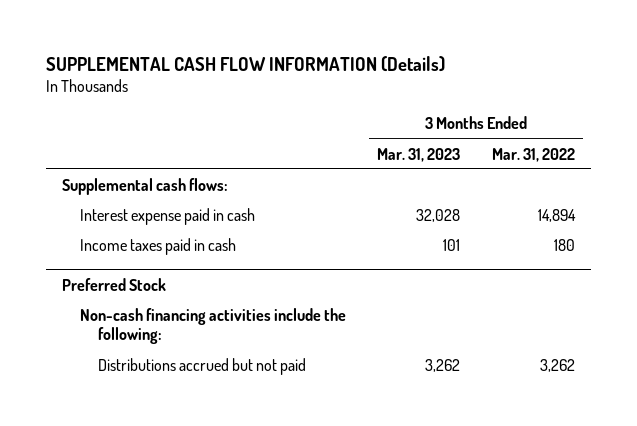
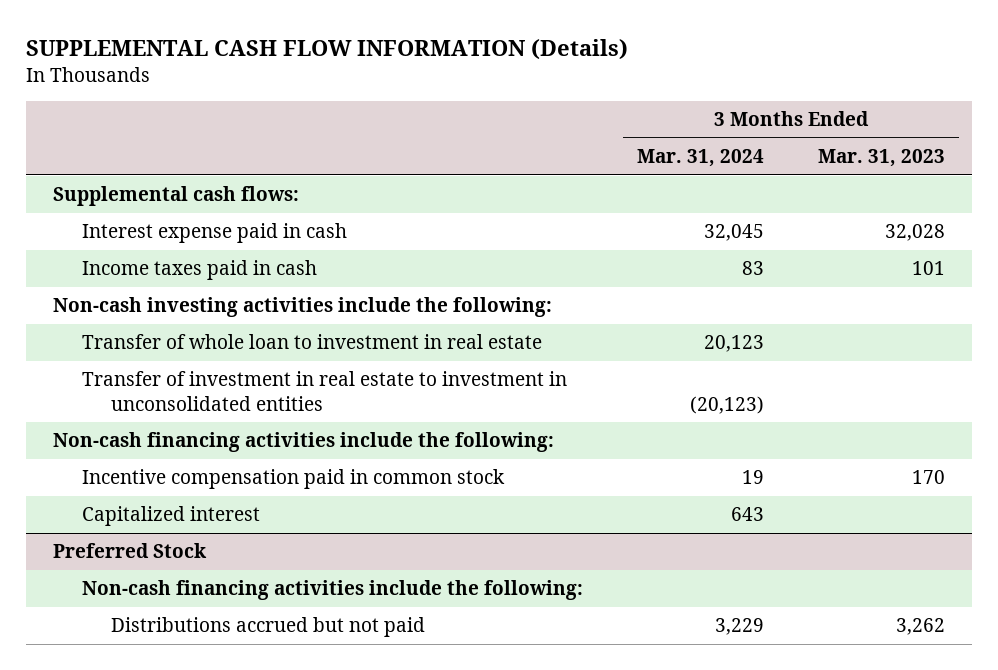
- | 3 Months Ended Mar. 31, 2023 | 3 Months Ended Mar. 31, 2022
+ | 3 Months Ended Mar. 31, 2024 | 3 Months Ended Mar. 31, 2023
+ Non-cash investing activities include the following:
+ Transfer of whole loan to investment in real estate | 20,123 |
+ Transfer of investment in real estate to investment in unconsolidated entities | (20,123) |
+ Non-cash financing activities include the following:
+ Incentive compensation paid in common stock | 19 | 170
+ Capitalized interest | 643 |

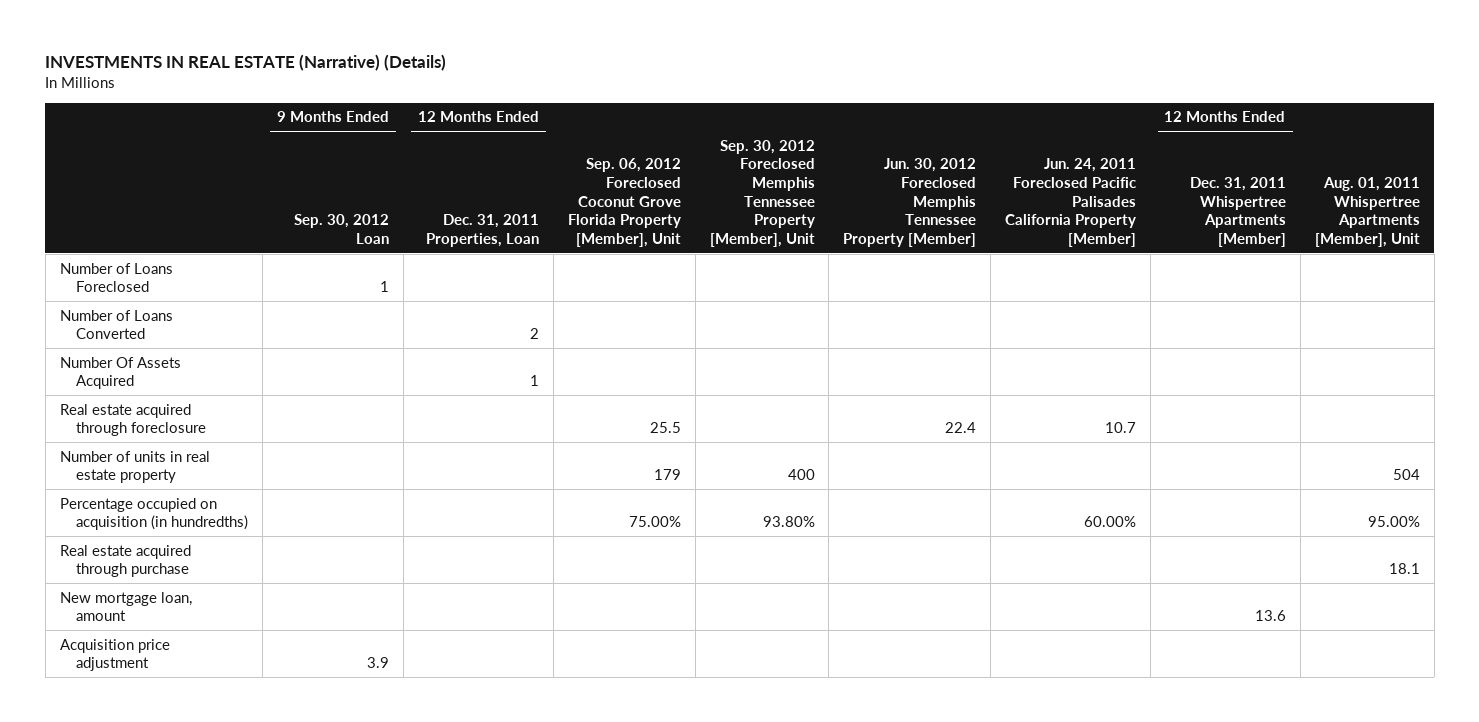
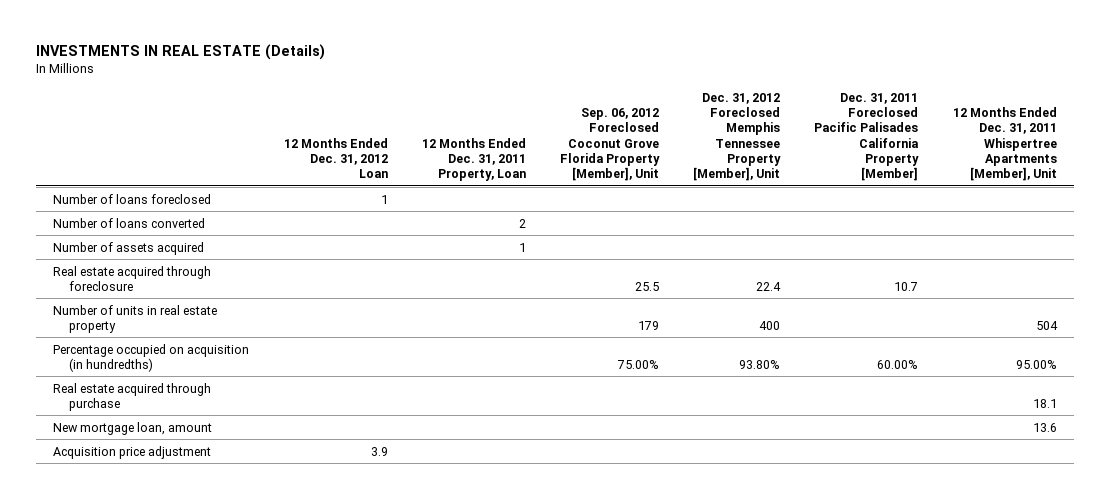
- INVESTMENTS IN REAL ESTATE (Narrative) (Details)
+ INVESTMENTS IN REAL ESTATE (Details)
- | 9 Months Ended Sep. 30, 2012 Loan | 12 Months Ended Dec. 31, 2011 Properties, Loan | Sep. 06, 2012 Foreclosed Coconut Grove Florida Property [Member], Unit | Sep. 30, 2012 Foreclosed Memphis Tennessee Property [Member], Unit | Jun. 30, 2012 Foreclosed Memphis Tennessee Property [Member] | Jun. 24, 2011 Foreclosed Pacific Palisades California Property [Member] | 12 Months Ended Dec. 31, 2011 Whispertree Apartments [Member] | Aug. 01, 2011 Whispertree Apartments [Member], Unit
+ | 12 Months Ended Dec. 31, 2012 Loan | 12 Months Ended Dec. 31, 2011 Property, Loan | Sep. 06, 2012 Foreclosed Coconut Grove Florida Property [Member], Unit | Dec. 31, 2012 Foreclosed Memphis Tennessee Property [Member], Unit | Dec. 31, 2011 Foreclosed Pacific Palisades California Property [Member] | 12 Months Ended Dec. 31, 2011 Whispertree Apartments [Member], Unit
- Number of Loans Foreclosed | 1 | | | | | | |
- Number of Loans Converted | | 2 | | | | | |
- Number Of Assets Acquired | | 1 | | | | | |
+ Number of loans foreclosed | 1 | | | | |
+ Number of loans converted | | 2 | | | |
+ Number of assets acquired | | 1 | | | |

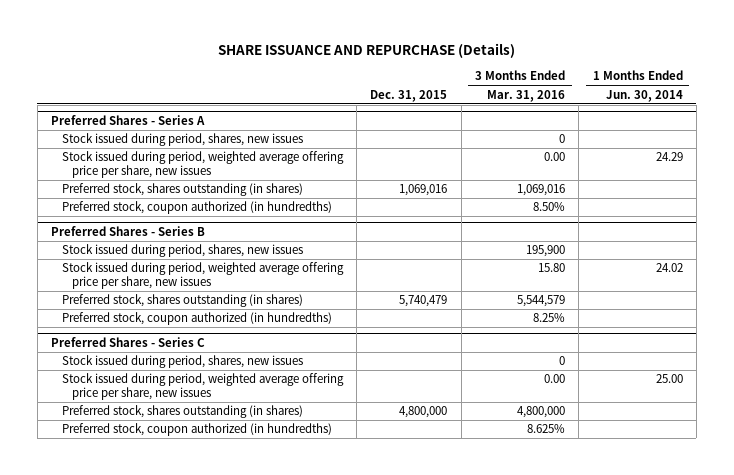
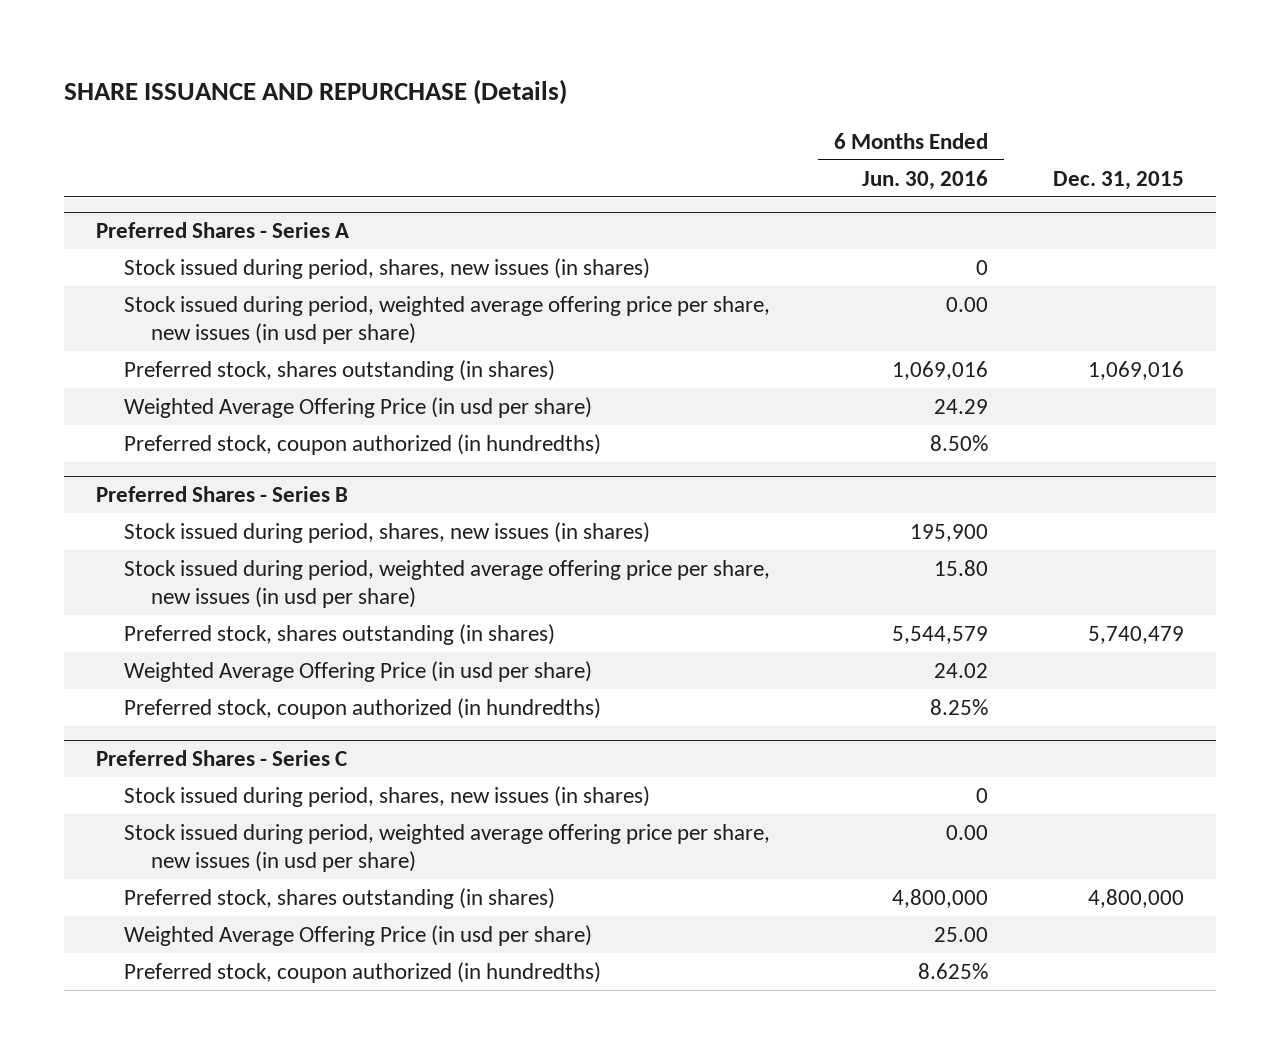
- | Dec. 31, 2015 | 3 Months Ended Mar. 31, 2016 | 1 Months Ended Jun. 30, 2014
+ | 6 Months Ended Jun. 30, 2016 | Dec. 31, 2015
@ Preferred Shares - Series A
- Stock issued during period, shares, new issues | | 0 |
- Stock issued during period, weighted average offering price per share, new issues | | 0.00 | 24.29
+ Stock issued during period, shares, new issues (in shares) | 0 |
+ Stock issued during period, weighted average offering price per share, new issues (in usd per share) | 0.00 |
+ Weighted Average Offering Price (in usd per share) | 24.29 |
@ Preferred Shares - Series B
- Stock issued during period, shares, new issues | | 195,900 |
- Stock issued during period, weighted average offering price per share, new issues | | 15.80 | 24.02
+ Stock issued during period, shares, new issues (in shares) | 195,900 |
+ Stock issued during period, weighted average offering price per share, new issues (in usd per share) | 15.80 |
+ Weighted Average Offering Price (in usd per share) | 24.02 |
@ Preferred Shares - Series C
- Stock issued during period, shares, new issues | | 0 |
- Stock issued during period, weighted average offering price per share, new issues | | 0.00 | 25.00
+ Stock issued during period, shares, new issues (in shares) | 0 |
+ Stock issued during period, weighted average offering price per share, new issues (in usd per share) | 0.00 |
+ Weighted Average Offering Price (in usd per share) | 25.00 |

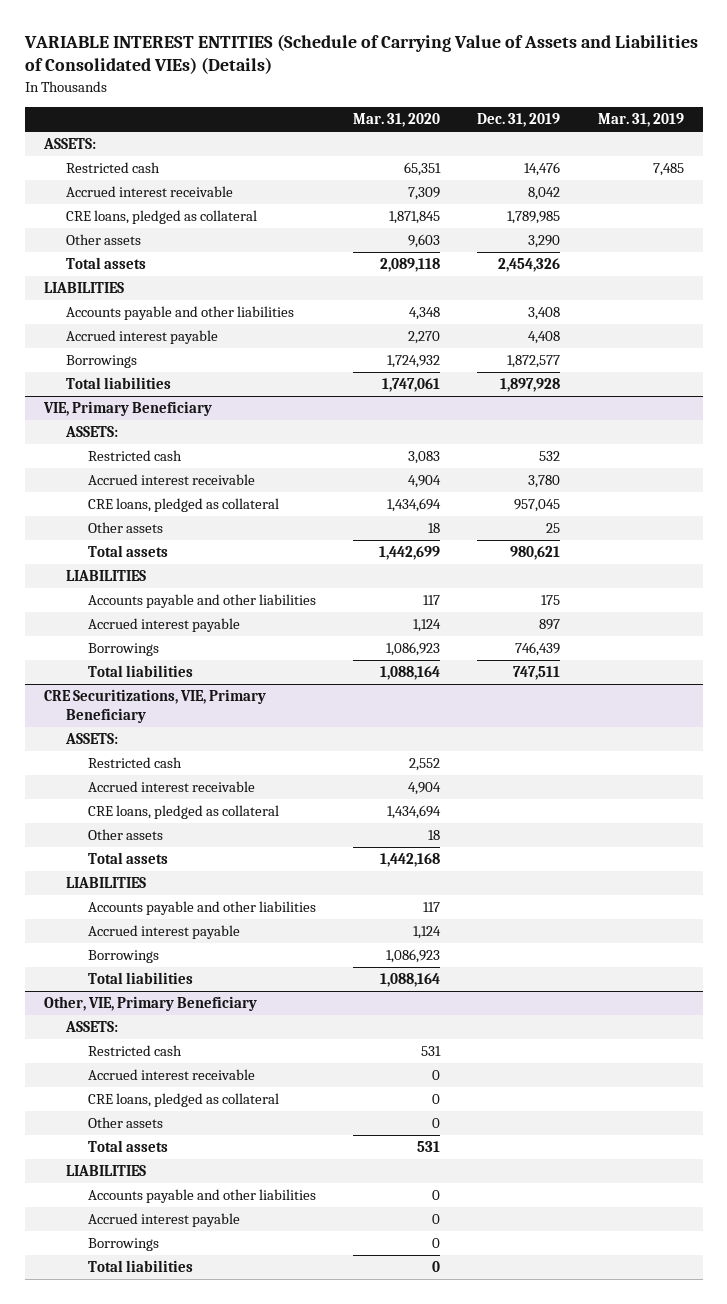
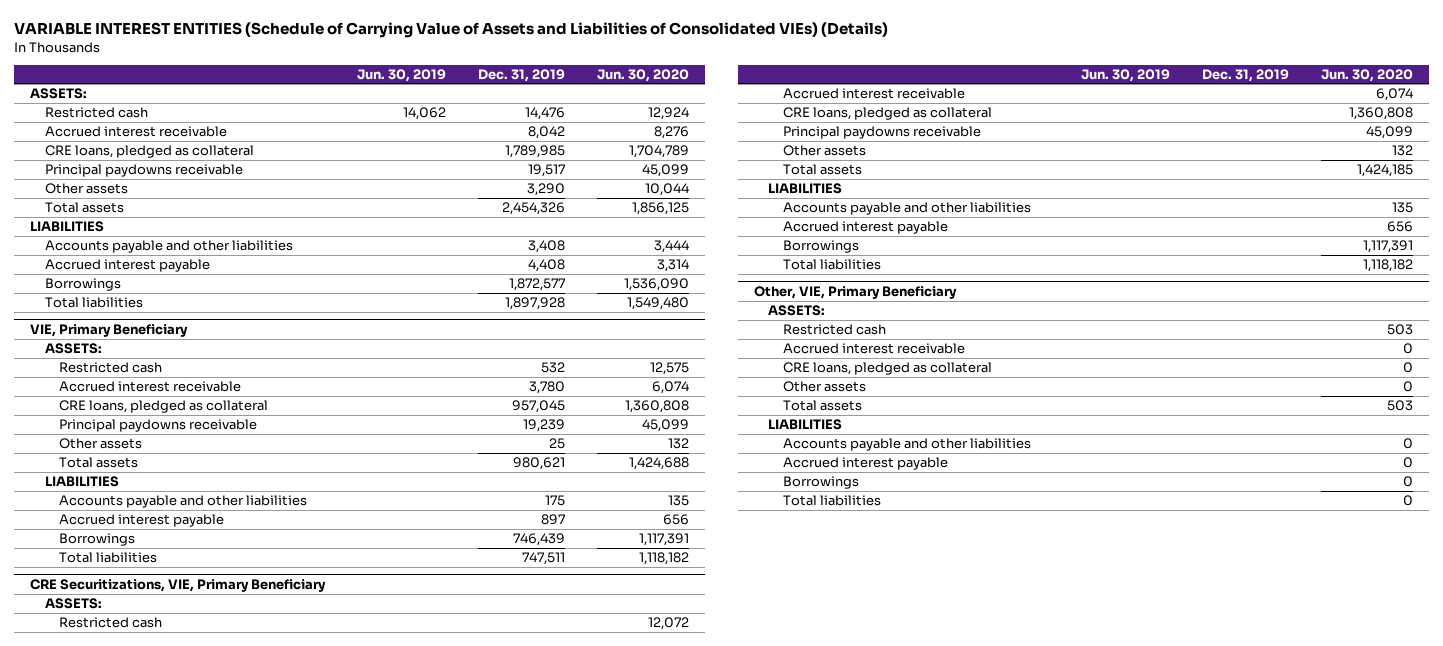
- | Mar. 31, 2020 | Dec. 31, 2019 | Mar. 31, 2019
+ | Jun. 30, 2019 | Dec. 31, 2019 | Jun. 30, 2020
+ Principal paydowns receivable | | 19,517 | 45,099
@ VIE, Primary Beneficiary
+ Principal paydowns receivable | | 19,239 | 45,099
@ CRE Securitizations, VIE, Primary Beneficiary
+ Principal paydowns receivable | | | 45,099

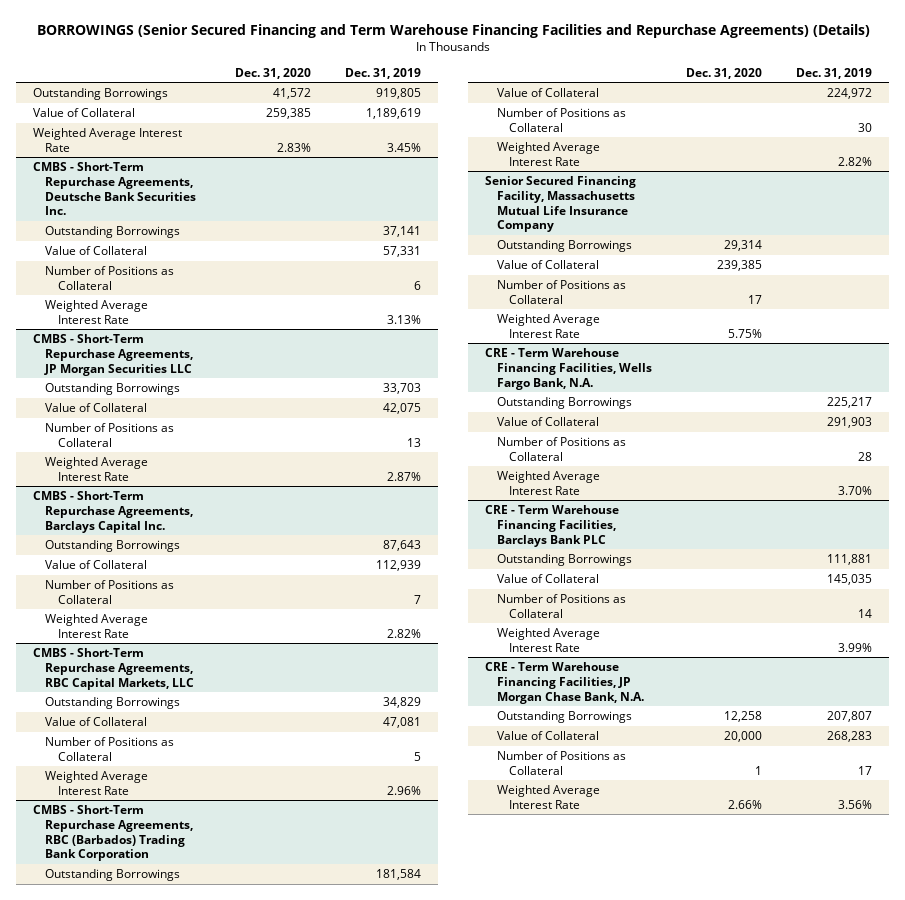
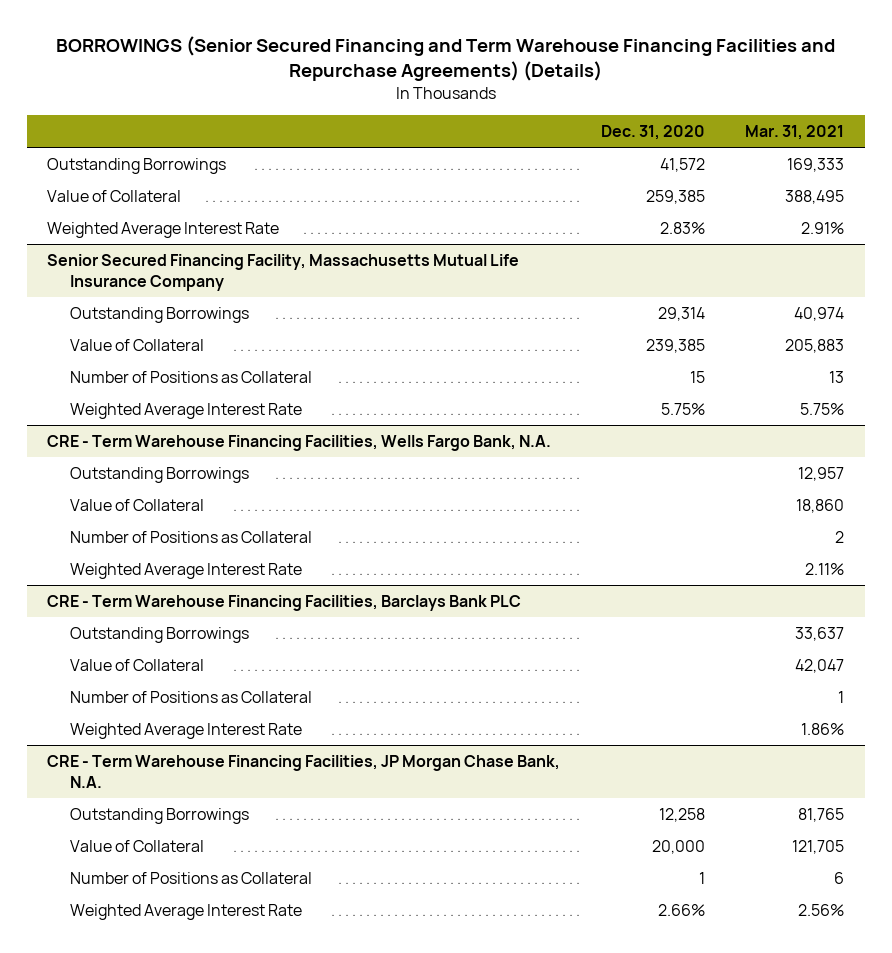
- | Dec. 31, 2020 | Dec. 31, 2019
+ | Dec. 31, 2020 | Mar. 31, 2021
- CMBS - Short-Term Repurchase Agreements, Deutsche Bank Securities Inc.
- Outstanding Borrowings | | 37,141
- Value of Collateral | | 57,331
- Number of Positions as Collateral | | 6
- Weighted Average Interest Rate | | 3.13%
- CMBS - Short-Term Repurchase Agreements, JP Morgan Securities LLC
- Outstanding Borrowings | | 33,703
- Value of Collateral | | 42,075
- Number of Positions as Collateral | | 13
- Weighted Average Interest Rate | | 2.87%
- CMBS - Short-Term Repurchase Agreements, Barclays Capital Inc.
- Outstanding Borrowings | | 87,643
- Value of Collateral | | 112,939
- Number of Positions as Collateral | | 7
- Weighted Average Interest Rate | | 2.82%
- CMBS - Short-Term Repurchase Agreements, RBC Capital Markets, LLC
- Outstanding Borrowings | | 34,829
- Value of Collateral | | 47,081
- Number of Positions as Collateral | | 5
- Weighted Average Interest Rate | | 2.96%
- CMBS - Short-Term Repurchase Agreements, RBC (Barbados) Trading Bank Corporation
- Outstanding Borrowings | | 181,584
- Value of Collateral | | 224,972
- Number of Positions as Collateral | | 30
- Weighted Average Interest Rate | | 2.82%
@ Senior Secured Financing Facility, Massachusetts Mutual Life Insurance Company
- Number of Positions as Collateral | 17 |
+ Number of Positions as Collateral | 15 | 13

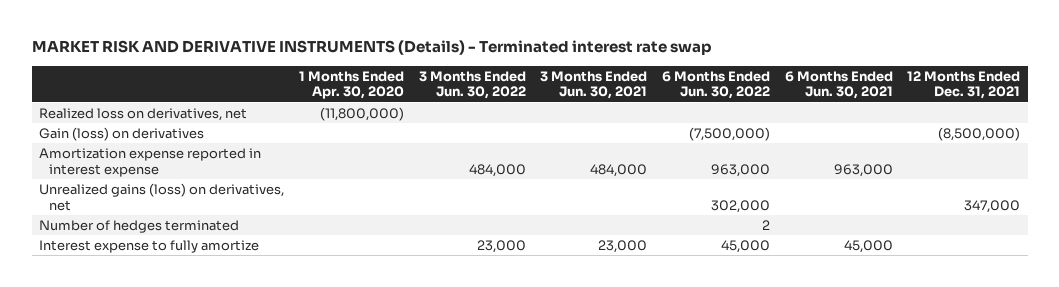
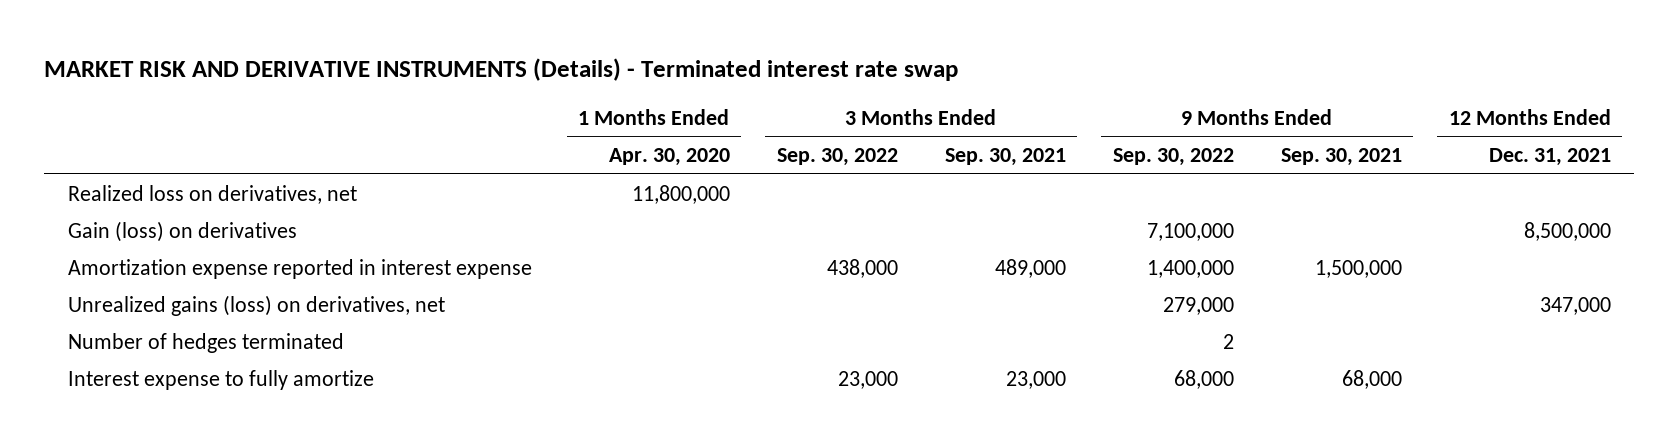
- | 1 Months Ended Apr. 30, 2020 | 3 Months Ended Jun. 30, 2022 | 3 Months Ended Jun. 30, 2021 | 6 Months Ended Jun. 30, 2022 | 6 Months Ended Jun. 30, 2021 | 12 Months Ended Dec. 31, 2021
+ | 1 Months Ended Apr. 30, 2020 | 3 Months Ended Sep. 30, 2022 | 3 Months Ended Sep. 30, 2021 | 9 Months Ended Sep. 30, 2022 | 9 Months Ended Sep. 30, 2021 | 12 Months Ended Dec. 31, 2021
- Realized loss on derivatives, net | (11,800,000) | | | | |
- Gain (loss) on derivatives | | | | (7,500,000) | | (8,500,000)
+ Realized loss on derivatives, net | 11,800,000 | | | | |
+ Gain (loss) on derivatives | | | | 7,100,000 | | 8,500,000

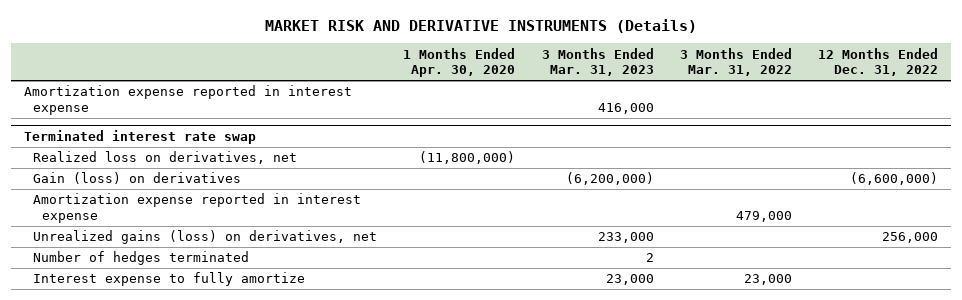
- MARKET RISK AND DERIVATIVE INSTRUMENTS (Details) - Terminated interest rate swap
+ MARKET RISK AND DERIVATIVE INSTRUMENTS (Details)
- | 1 Months Ended Apr. 30, 2020 | 3 Months Ended Sep. 30, 2022 | 3 Months Ended Sep. 30, 2021 | 9 Months Ended Sep. 30, 2022 | 9 Months Ended Sep. 30, 2021 | 12 Months Ended Dec. 31, 2021
+ | 1 Months Ended Apr. 30, 2020 | 3 Months Ended Mar. 31, 2023 | 3 Months Ended Mar. 31, 2022 | 12 Months Ended Dec. 31, 2022
- Realized loss on derivatives, net | 11,800,000 | | | | |
- Gain (loss) on derivatives | | | | 7,100,000 | | 8,500,000
- Unrealized gains (loss) on derivatives, net | | | | 279,000 | | 347,000
- Number of hedges terminated | | | | 2 | |
- Interest expense to fully amortize | | 23,000 | 23,000 | 68,000 | 68,000 |
+ Terminated interest rate swap
+ Realized loss on derivatives, net | (11,800,000) | | |
+ Gain (loss) on derivatives | | (6,200,000) | | (6,600,000)
+ Amortization expense reported in interest expense | | | 479,000 |
+ Unrealized gains (loss) on derivatives, net | | 233,000 | | 256,000
+ Number of hedges terminated | | 2 | |
+ Interest expense to fully amortize | | 23,000 | 23,000 |

